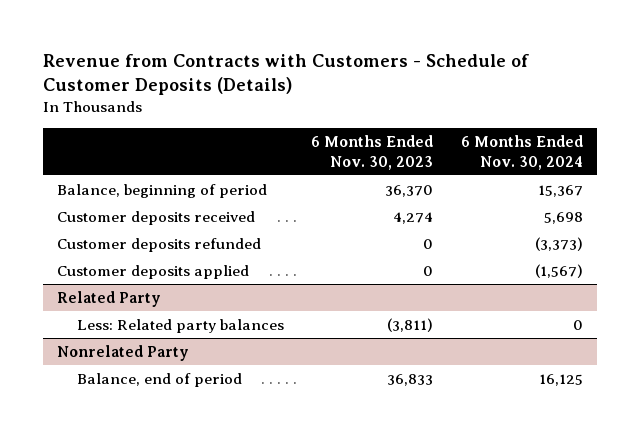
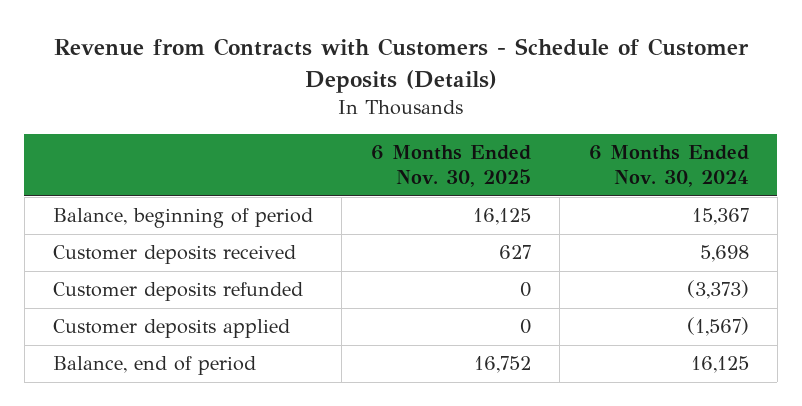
- | 6 Months Ended Nov. 30, 2023 | 6 Months Ended Nov. 30, 2024
+ | 6 Months Ended Nov. 30, 2025 | 6 Months Ended Nov. 30, 2024
- Related Party
- Less: Related party balances | (3,811) | 0
- Nonrelated Party

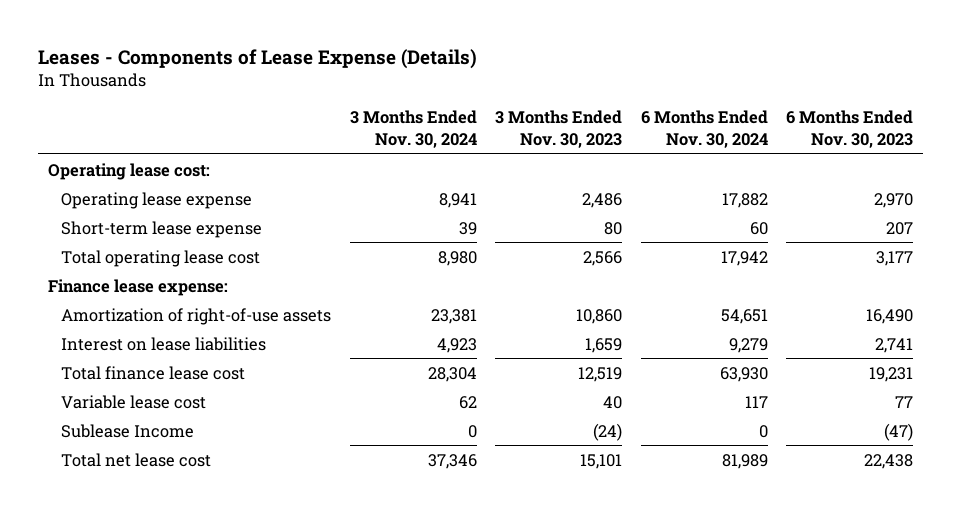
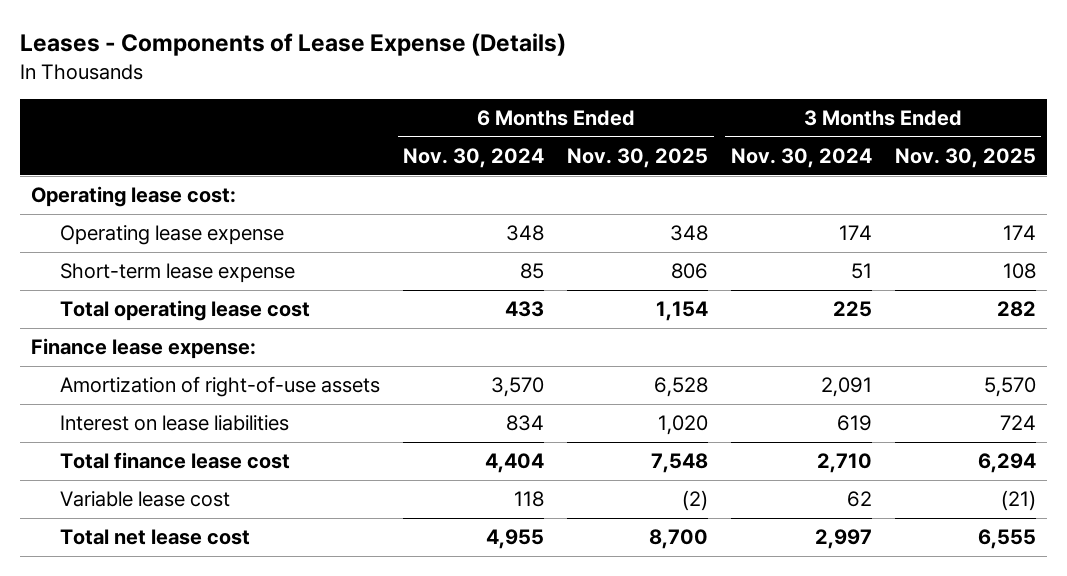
- | 3 Months Ended Nov. 30, 2024 | 3 Months Ended Nov. 30, 2023 | 6 Months Ended Nov. 30, 2024 | 6 Months Ended Nov. 30, 2023
+ | 6 Months Ended Nov. 30, 2024 | 6 Months Ended Nov. 30, 2025 | 3 Months Ended Nov. 30, 2024 | 3 Months Ended Nov. 30, 2025
- Operating lease expense | 8,941 | 2,486 | 17,882 | 2,970
- Short-term lease expense | 39 | 80 | 60 | 207
- Total operating lease cost | 8,980 | 2,566 | 17,942 | 3,177
+ Operating lease expense | 348 | 348 | 174 | 174
+ Short-term lease expense | 85 | 806 | 51 | 108
+ Total operating lease cost | 433 | 1,154 | 225 | 282
- Amortization of right-of-use assets | 23,381 | 10,860 | 54,651 | 16,490
- Interest on lease liabilities | 4,923 | 1,659 | 9,279 | 2,741
- Total finance lease cost | 28,304 | 12,519 | 63,930 | 19,231
- Variable lease cost | 62 | 40 | 117 | 77
- Sublease Income | 0 | (24) | 0 | (47)
- Total net lease cost | 37,346 | 15,101 | 81,989 | 22,438
+ Amortization of right-of-use assets | 3,570 | 6,528 | 2,091 | 5,570
+ Interest on lease liabilities | 834 | 1,020 | 619 | 724
+ Total finance lease cost | 4,404 | 7,548 | 2,710 | 6,294
+ Variable lease cost | 118 | (2) | 62 | (21)
+ Total net lease cost | 4,955 | 8,700 | 2,997 | 6,555

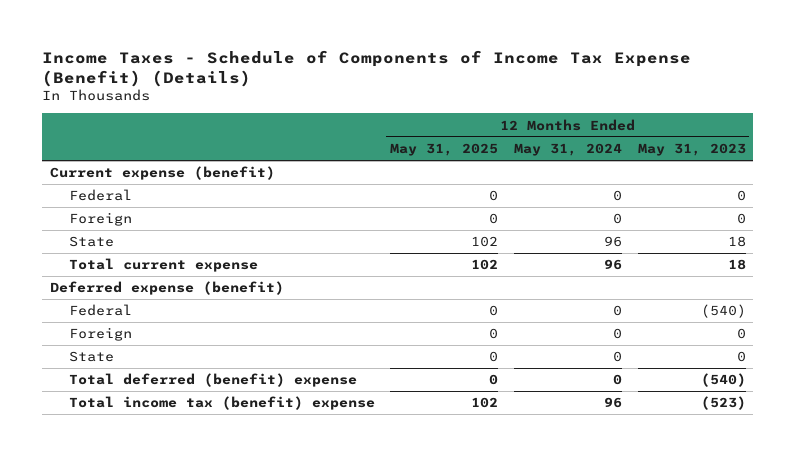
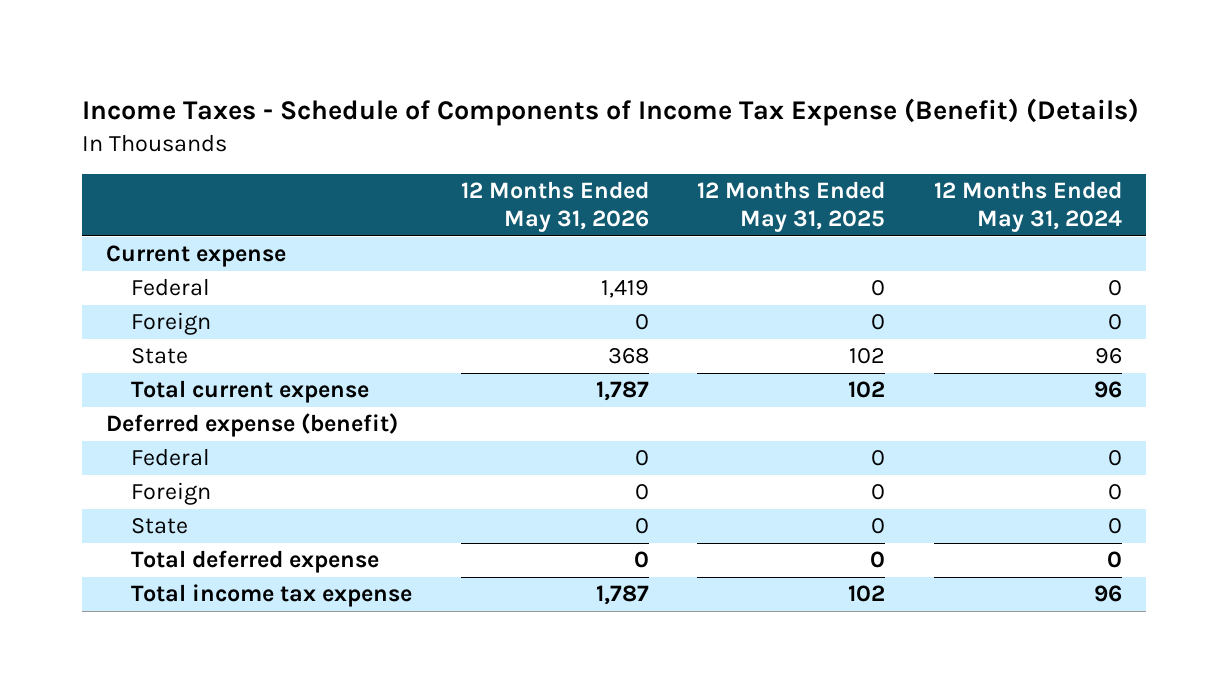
- | 12 Months Ended May 31, 2025 | 12 Months Ended May 31, 2024 | 12 Months Ended May 31, 2023
+ | 12 Months Ended May 31, 2026 | 12 Months Ended May 31, 2025 | 12 Months Ended May 31, 2024
- Current expense (benefit)
+ Current expense
- Total deferred (benefit) expense | 0 | 0 | (540)
- Total income tax (benefit) expense | 102 | 96 | (523)
+ Total deferred expense | 0 | 0 | 0
+ Total income tax expense | 1,787 | 102 | 96

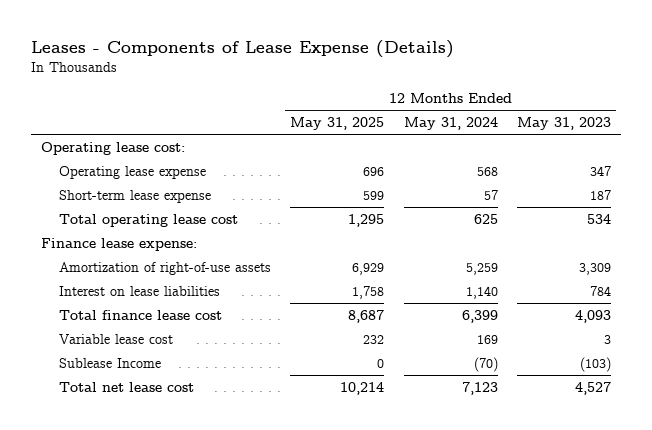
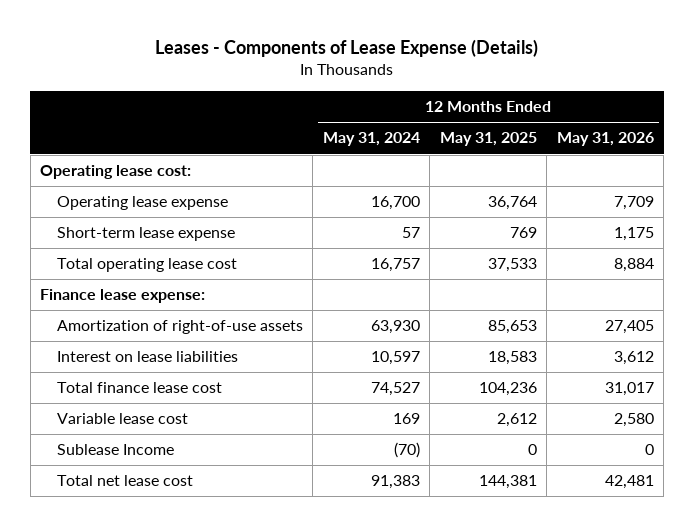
- | 12 Months Ended May 31, 2025 | 12 Months Ended May 31, 2024 | 12 Months Ended May 31, 2023
+ | 12 Months Ended May 31, 2024 | 12 Months Ended May 31, 2025 | 12 Months Ended May 31, 2026
- Operating lease expense | 696 | 568 | 347
- Short-term lease expense | 599 | 57 | 187
- Total operating lease cost | 1,295 | 625 | 534
+ Operating lease expense | 16,700 | 36,764 | 7,709
+ Short-term lease expense | 57 | 769 | 1,175
+ Total operating lease cost | 16,757 | 37,533 | 8,884
- Amortization of right-of-use assets | 6,929 | 5,259 | 3,309
- Interest on lease liabilities | 1,758 | 1,140 | 784
- Total finance lease cost | 8,687 | 6,399 | 4,093
- Variable lease cost | 232 | 169 | 3
+ Amortization of right-of-use assets | 63,930 | 85,653 | 27,405
+ Interest on lease liabilities | 10,597 | 18,583 | 3,612
+ Total finance lease cost | 74,527 | 104,236 | 31,017
+ Variable lease cost | 169 | 2,612 | 2,580
- Total net lease cost | 10,214 | 7,123 | 4,527
+ Total net lease cost | 91,383 | 144,381 | 42,481

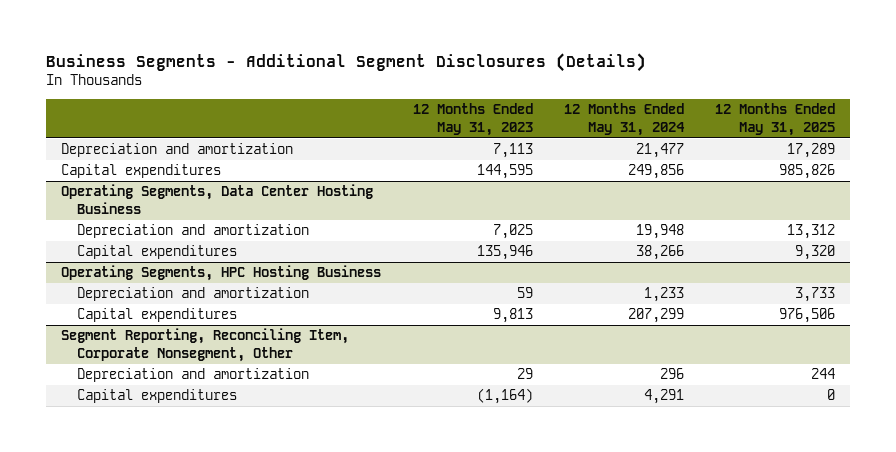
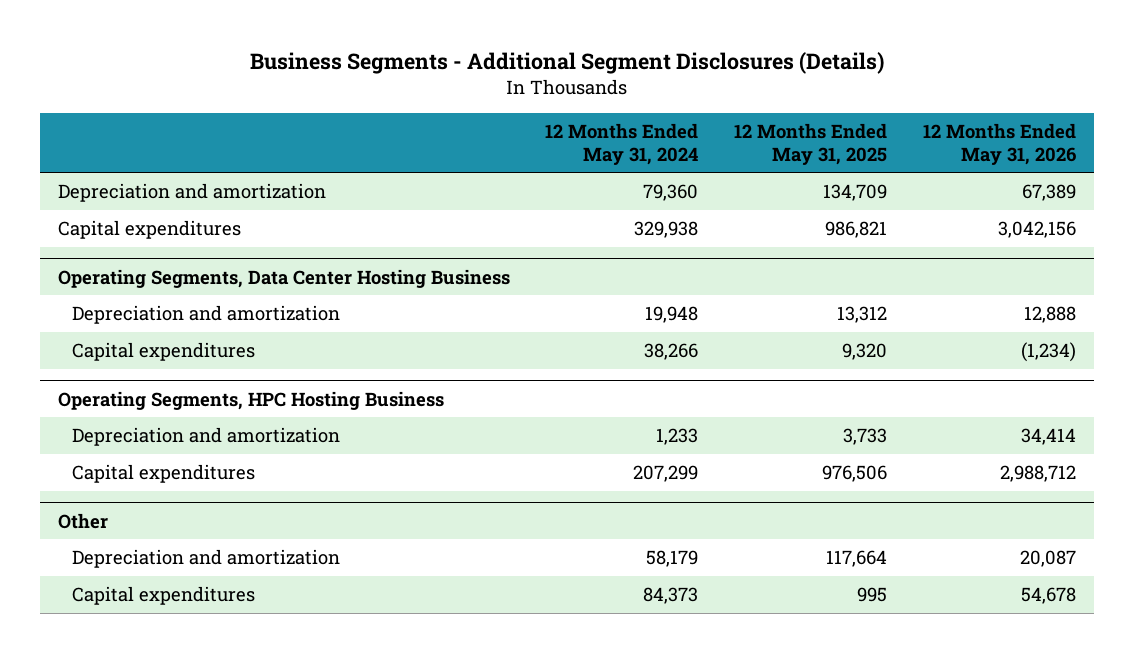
- | 12 Months Ended May 31, 2023 | 12 Months Ended May 31, 2024 | 12 Months Ended May 31, 2025
+ | 12 Months Ended May 31, 2024 | 12 Months Ended May 31, 2025 | 12 Months Ended May 31, 2026
- Depreciation and amortization | 7,113 | 21,477 | 17,289
- Capital expenditures | 144,595 | 249,856 | 985,826
+ Depreciation and amortization | 79,360 | 134,709 | 67,389
+ Capital expenditures | 329,938 | 986,821 | 3,042,156
- Segment Reporting, Reconciling Item, Corporate Nonsegment, Other
- Depreciation and amortization | 29 | 296 | 244
- Capital expenditures | (1,164) | 4,291 | 0
+ Other
+ Depreciation and amortization | 58,179 | 117,664 | 20,087
+ Capital expenditures | 84,373 | 995 | 54,678

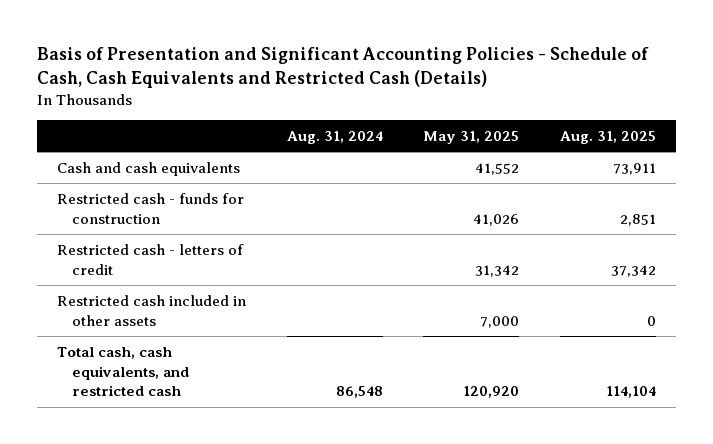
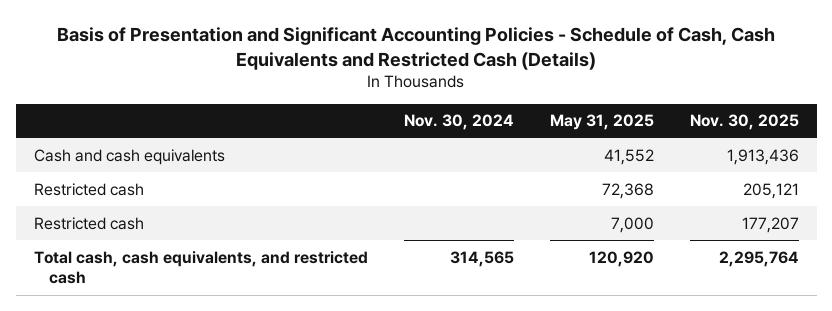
- | Aug. 31, 2024 | May 31, 2025 | Aug. 31, 2025
+ | Nov. 30, 2024 | May 31, 2025 | Nov. 30, 2025
- Restricted cash - funds for construction | | 41,026 | 2,851
- Restricted cash - letters of credit | | 31,342 | 37,342
- Restricted cash included in other assets | | 7,000 | 0
+ Restricted cash | | 72,368 | 205,121
+ Restricted cash | | 7,000 | 177,207

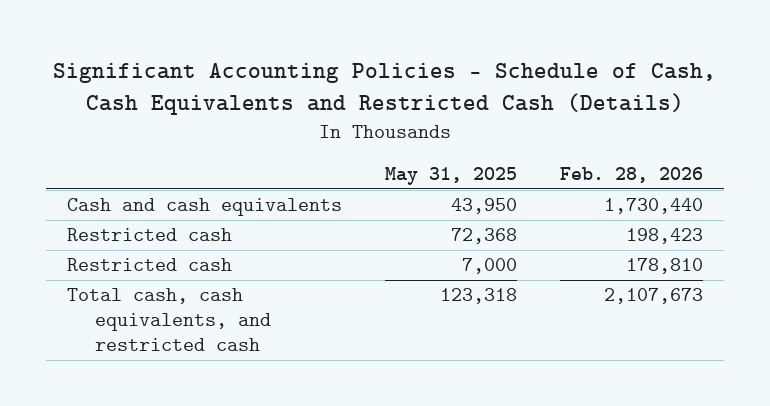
- Basis of Presentation and Significant Accounting Policies - Schedule of Cash, Cash Equivalents and Restricted Cash (Details)
+ Significant Accounting Policies - Schedule of Cash, Cash Equivalents and Restricted Cash (Details)
- | Nov. 30, 2024 | May 31, 2025 | Nov. 30, 2025
+ | May 31, 2025 | Feb. 28, 2026
- Cash and cash equivalents | | 41,552 | 1,913,436
+ Cash and cash equivalents | 43,950 | 1,730,440
- Total cash, cash equivalents, and restricted cash | 314,565 | 120,920 | 2,295,764
+ Total cash, cash equivalents, and restricted cash | 123,318 | 2,107,673

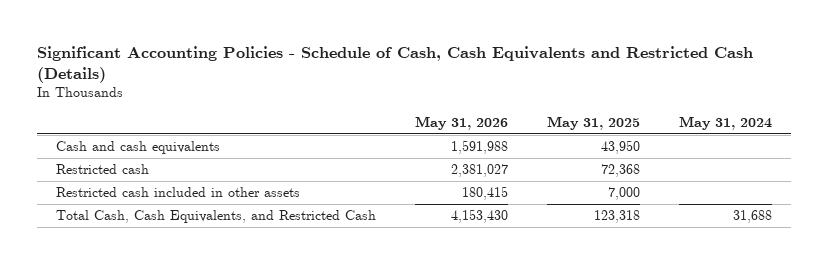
- | May 31, 2025 | Feb. 28, 2026
+ | May 31, 2026 | May 31, 2025 | May 31, 2024
- Restricted cash | 7,000 | 178,810
- Total cash, cash equivalents, and restricted cash | 123,318 | 2,107,673
+ Restricted cash included in other assets | 180,415 | 7,000 |
+ Total Cash, Cash Equivalents, and Restricted Cash | 4,153,430 | 123,318 | 31,688

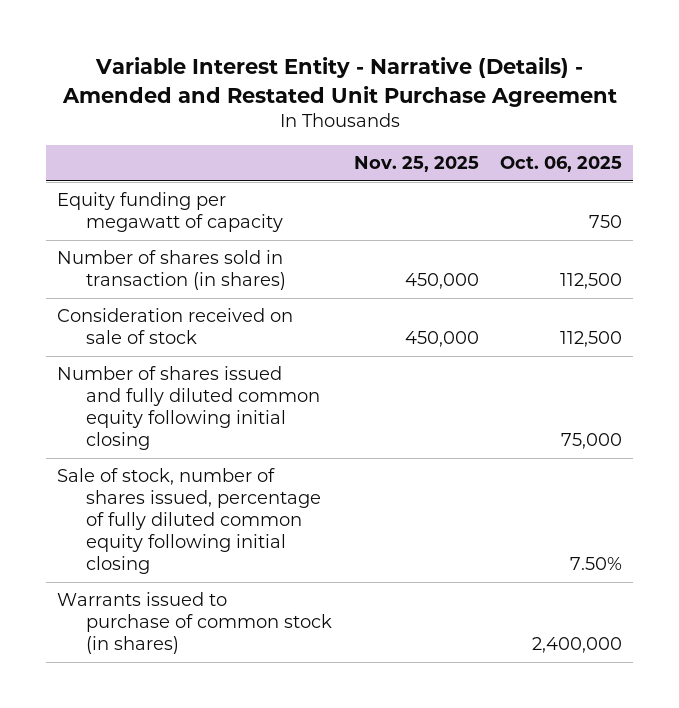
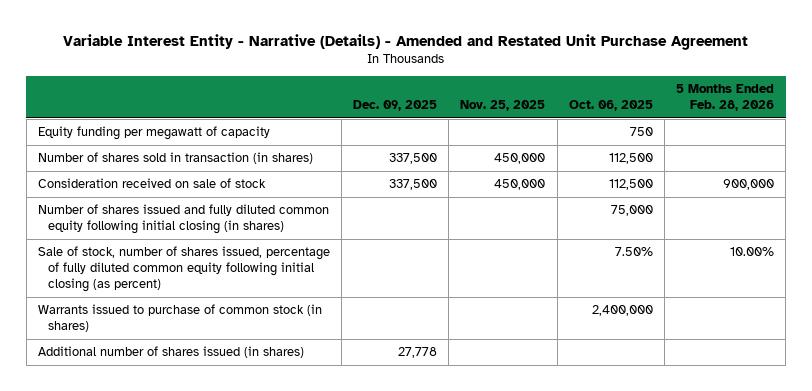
- | Nov. 25, 2025 | Oct. 06, 2025
+ | Dec. 09, 2025 | Nov. 25, 2025 | Oct. 06, 2025 | 5 Months Ended Feb. 28, 2026
- Number of shares issued and fully diluted common equity following initial closing | | 75,000
- Sale of stock, number of shares issued, percentage of fully diluted common equity following initial closing | | 7.50%
+ Number of shares issued and fully diluted common equity following initial closing (in shares) | | | 75,000 |
+ Sale of stock, number of shares issued, percentage of fully diluted common equity following initial closing (as percent) | | | 7.50% | 10.00%
+ Additional number of shares issued (in shares) | 27,778 | | |

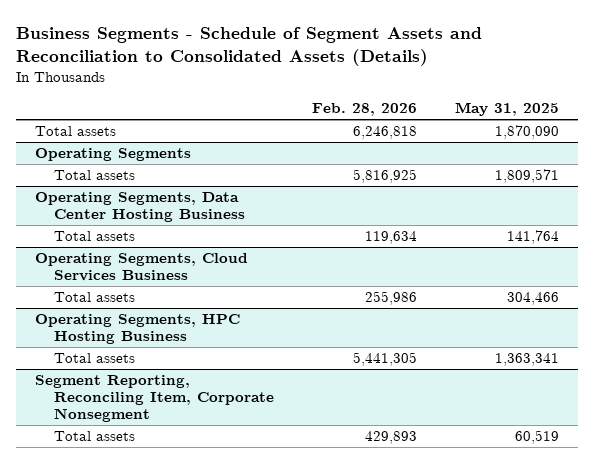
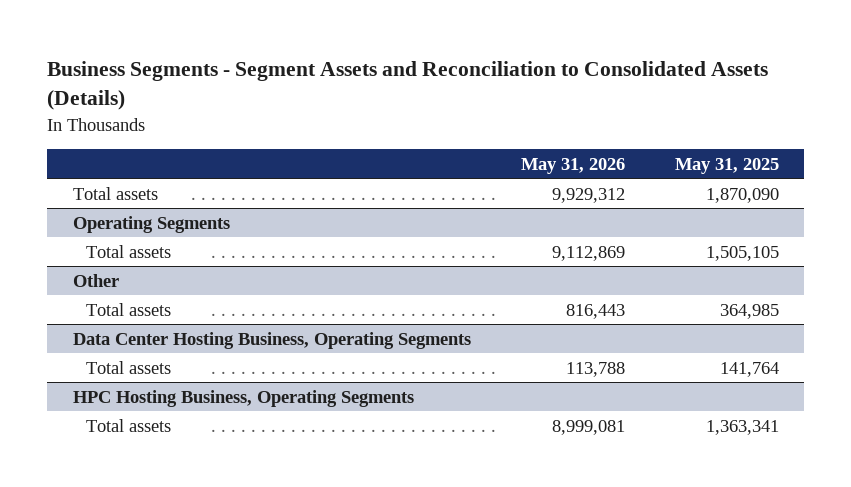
- Business Segments - Schedule of Segment Assets and Reconciliation to Consolidated Assets (Details)
+ Business Segments - Segment Assets and Reconciliation to Consolidated Assets (Details)
- | Feb. 28, 2026 | May 31, 2025
+ | May 31, 2026 | May 31, 2025
@ Operating Segments
- Total assets | 5,816,925 | 1,809,571
- Operating Segments, Data Center Hosting Business
@ Operating Segments
+ Total assets | 9,112,869 | 1,505,105
+ Other
+ Total assets | 816,443 | 364,985
+ Data Center Hosting Business, Operating Segments
- Operating Segments, Cloud Services Business
- Total assets | 255,986 | 304,466
- Operating Segments, HPC Hosting Business
+ HPC Hosting Business, Operating Segments
- Segment Reporting, Reconciling Item, Corporate Nonsegment
- Total assets | 429,893 | 60,519

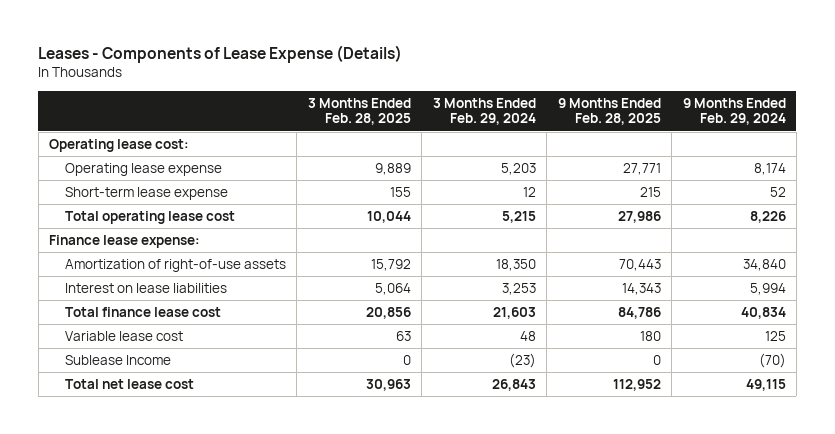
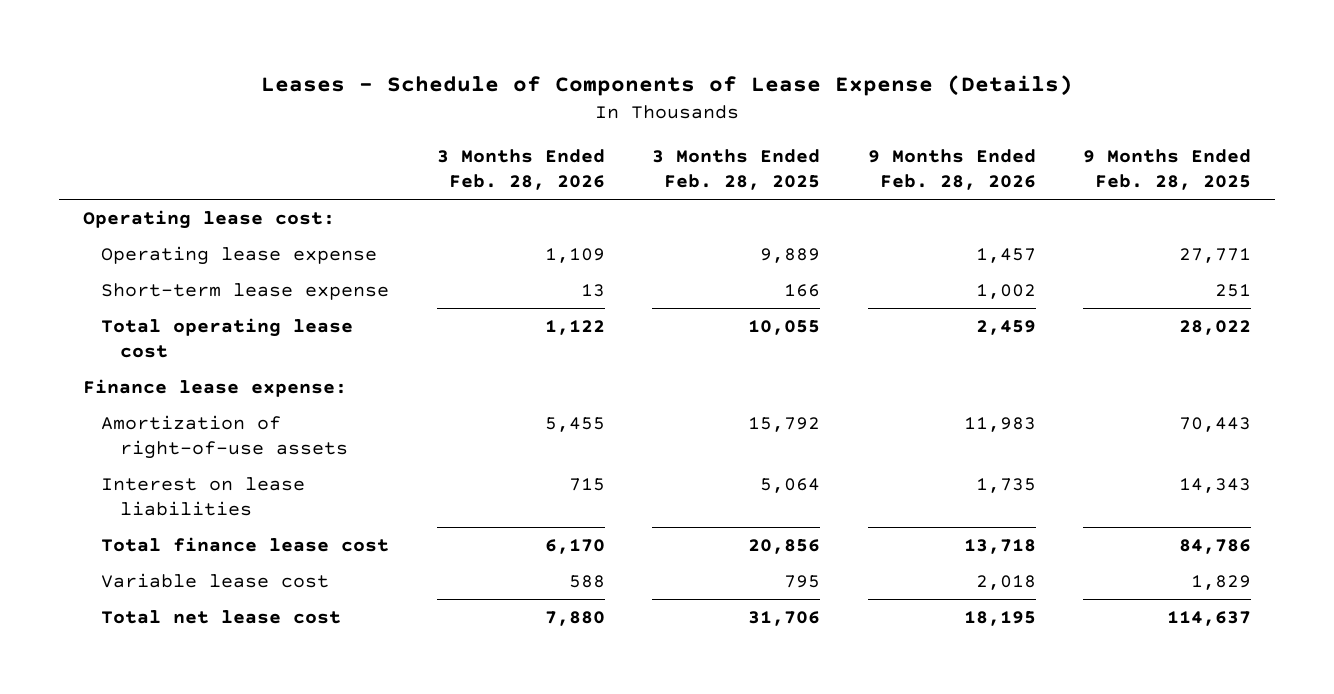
- Leases - Components of Lease Expense (Details)
+ Leases - Schedule of Components of Lease Expense (Details)
- | 3 Months Ended Feb. 28, 2025 | 3 Months Ended Feb. 29, 2024 | 9 Months Ended Feb. 28, 2025 | 9 Months Ended Feb. 29, 2024
+ | 3 Months Ended Feb. 28, 2026 | 3 Months Ended Feb. 28, 2025 | 9 Months Ended Feb. 28, 2026 | 9 Months Ended Feb. 28, 2025
- Short-term lease expense | 155 | 12 | 215 | 52
- Total operating lease cost | 10,044 | 5,215 | 27,986 | 8,226
+ Short-term lease expense | 13 | 166 | 1,002 | 251
+ Total operating lease cost | 1,122 | 10,055 | 2,459 | 28,022
- Variable lease cost | 63 | 48 | 180 | 125
- Sublease Income | 0 | (23) | 0 | (70)
- Total net lease cost | 30,963 | 26,843 | 112,952 | 49,115
+ Variable lease cost | 588 | 795 | 2,018 | 1,829
+ Total net lease cost | 7,880 | 31,706 | 18,195 | 114,637

